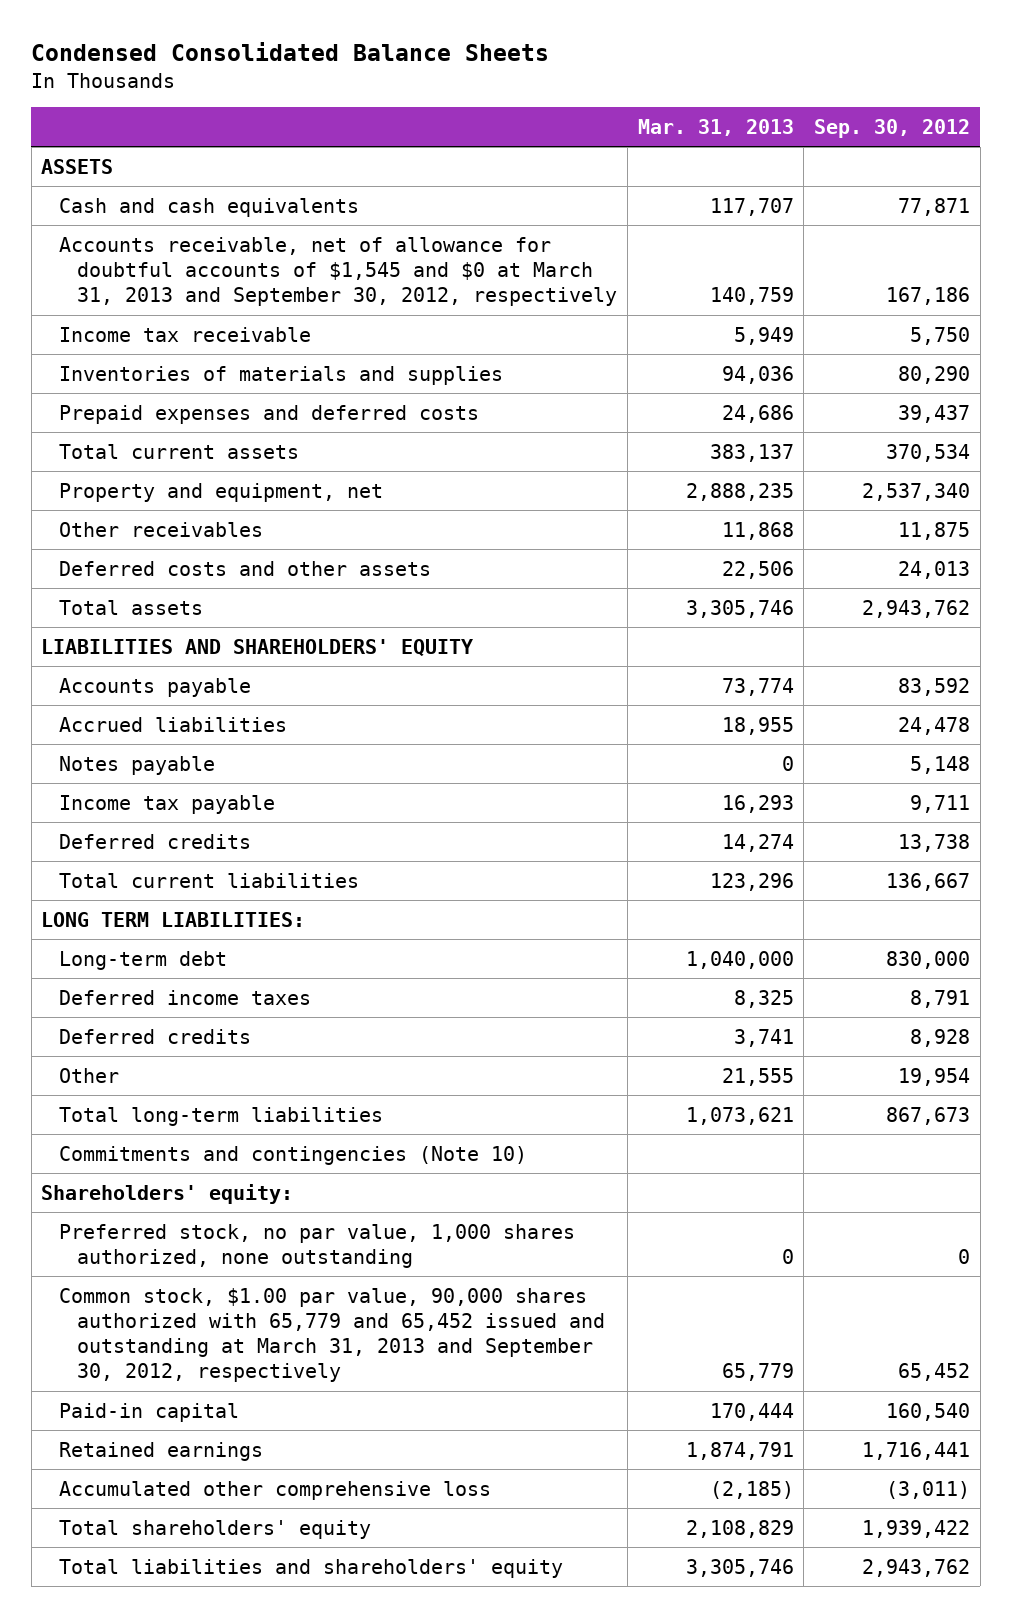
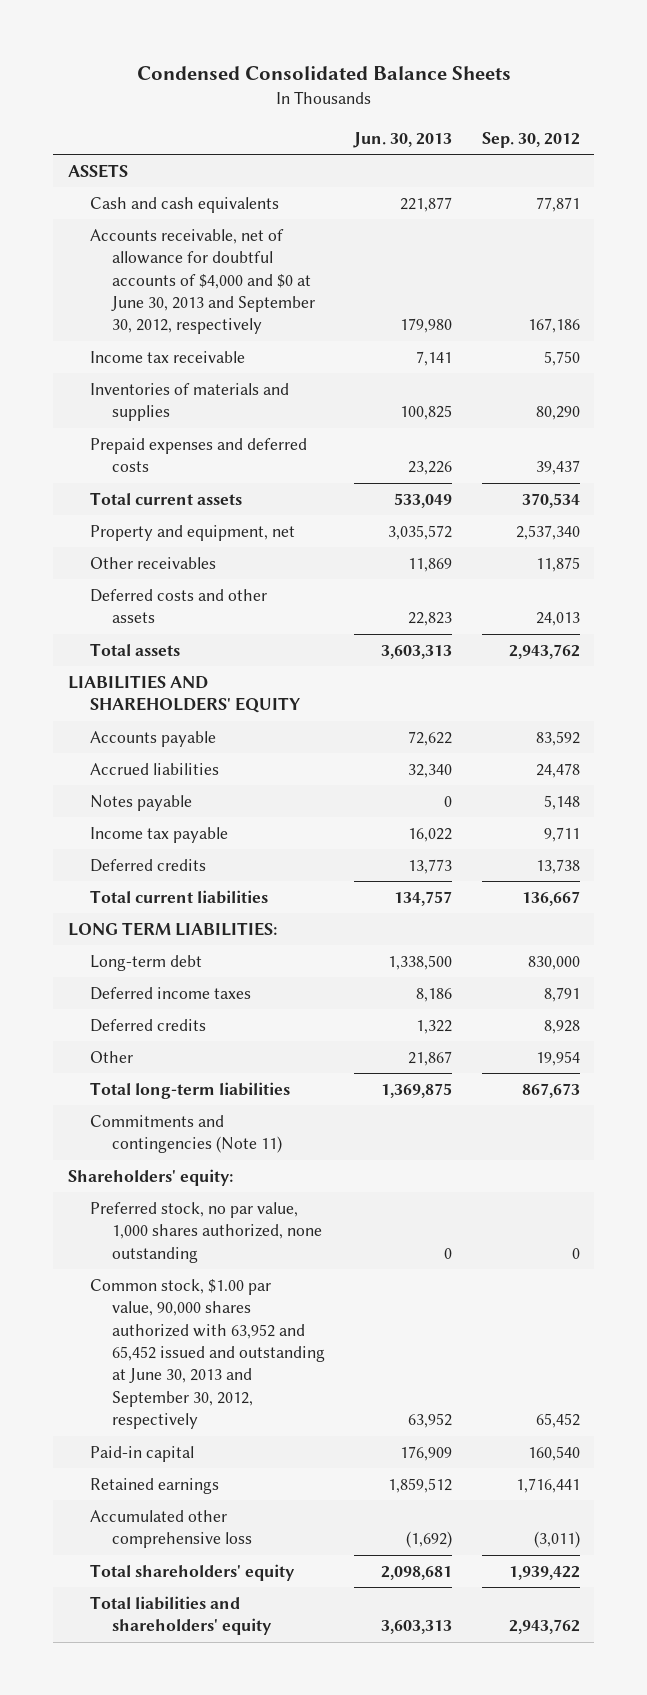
- | Mar. 31, 2013 | Sep. 30, 2012
+ | Jun. 30, 2013 | Sep. 30, 2012
- Accounts receivable, net of allowance for doubtful accounts of $1,545 and $0 at March 31, 2013 and September 30, 2012, respectively | 140,759 | 167,186
+ Accounts receivable, net of allowance for doubtful accounts of $4,000 and $0 at June 30, 2013 and September 30, 2012, respectively | 179,980 | 167,186
- Commitments and contingencies (Note 10)
+ Commitments and contingencies (Note 11)
- Common stock, $1.00 par value, 90,000 shares authorized with 65,779 and 65,452 issued and outstanding at March 31, 2013 and September 30, 2012, respectively | 65,779 | 65,452
+ Common stock, $1.00 par value, 90,000 shares authorized with 63,952 and 65,452 issued and outstanding at June 30, 2013 and September 30, 2012, respectively | 63,952 | 65,452

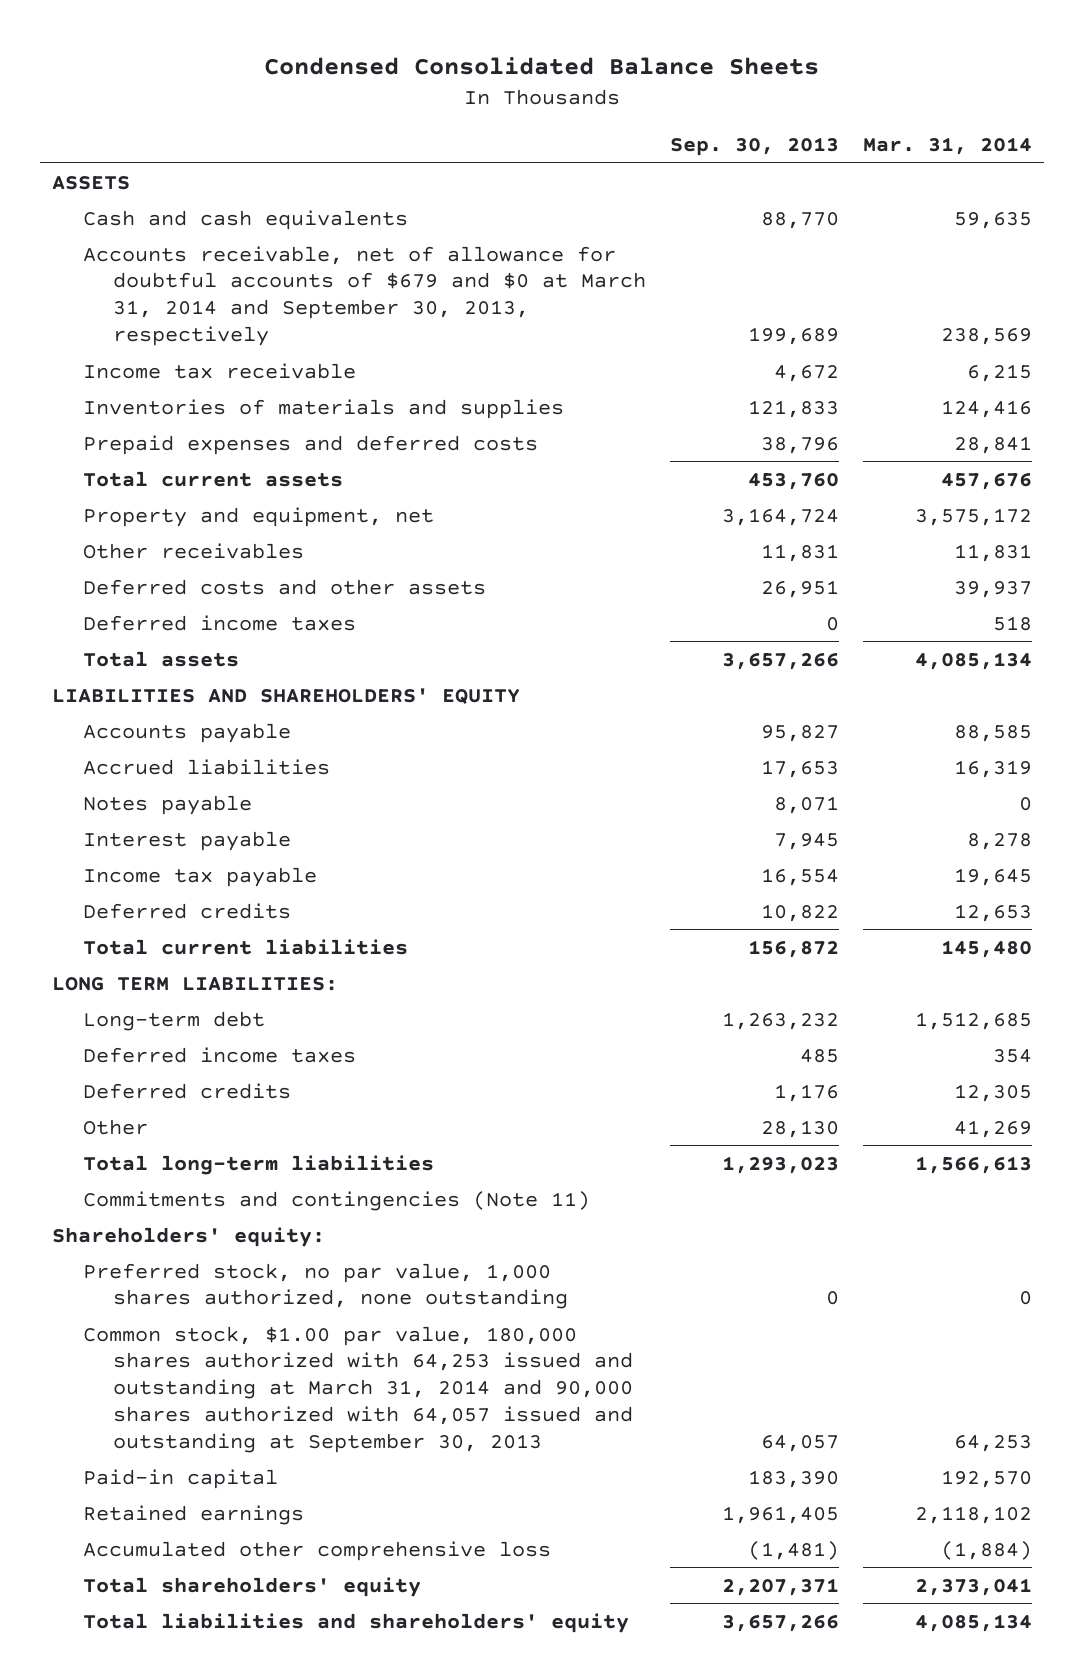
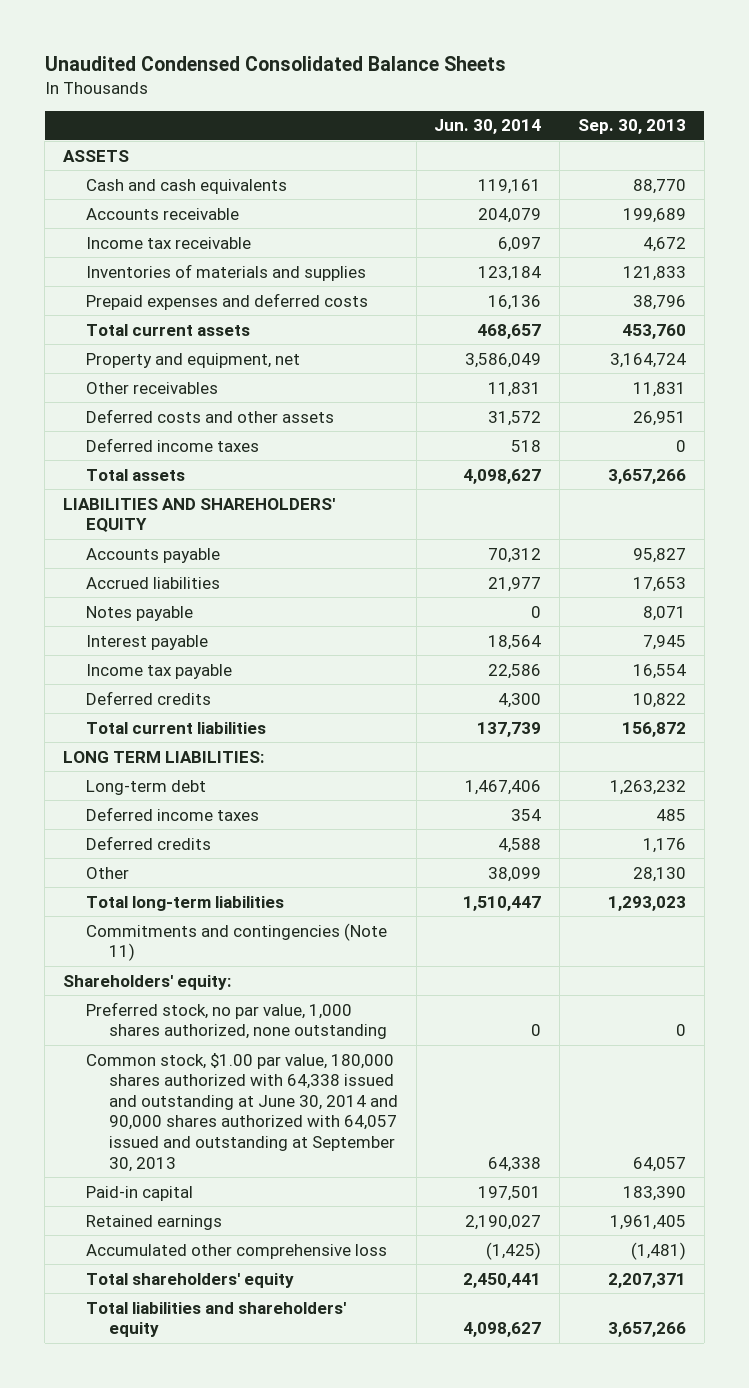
- Condensed Consolidated Balance Sheets
+ Unaudited Condensed Consolidated Balance Sheets
- | Sep. 30, 2013 | Mar. 31, 2014
+ | Jun. 30, 2014 | Sep. 30, 2013
- Accounts receivable, net of allowance for doubtful accounts of $679 and $0 at March 31, 2014 and September 30, 2013, respectively | 199,689 | 238,569
+ Accounts receivable | 204,079 | 199,689
- Common stock, $1.00 par value, 180,000 shares authorized with 64,253 issued and outstanding at March 31, 2014 and 90,000 shares authorized with 64,057 issued and outstanding at September 30, 2013 | 64,057 | 64,253
+ Common stock, $1.00 par value, 180,000 shares authorized with 64,338 issued and outstanding at June 30, 2014 and 90,000 shares authorized with 64,057 issued and outstanding at September 30, 2013 | 64,338 | 64,057

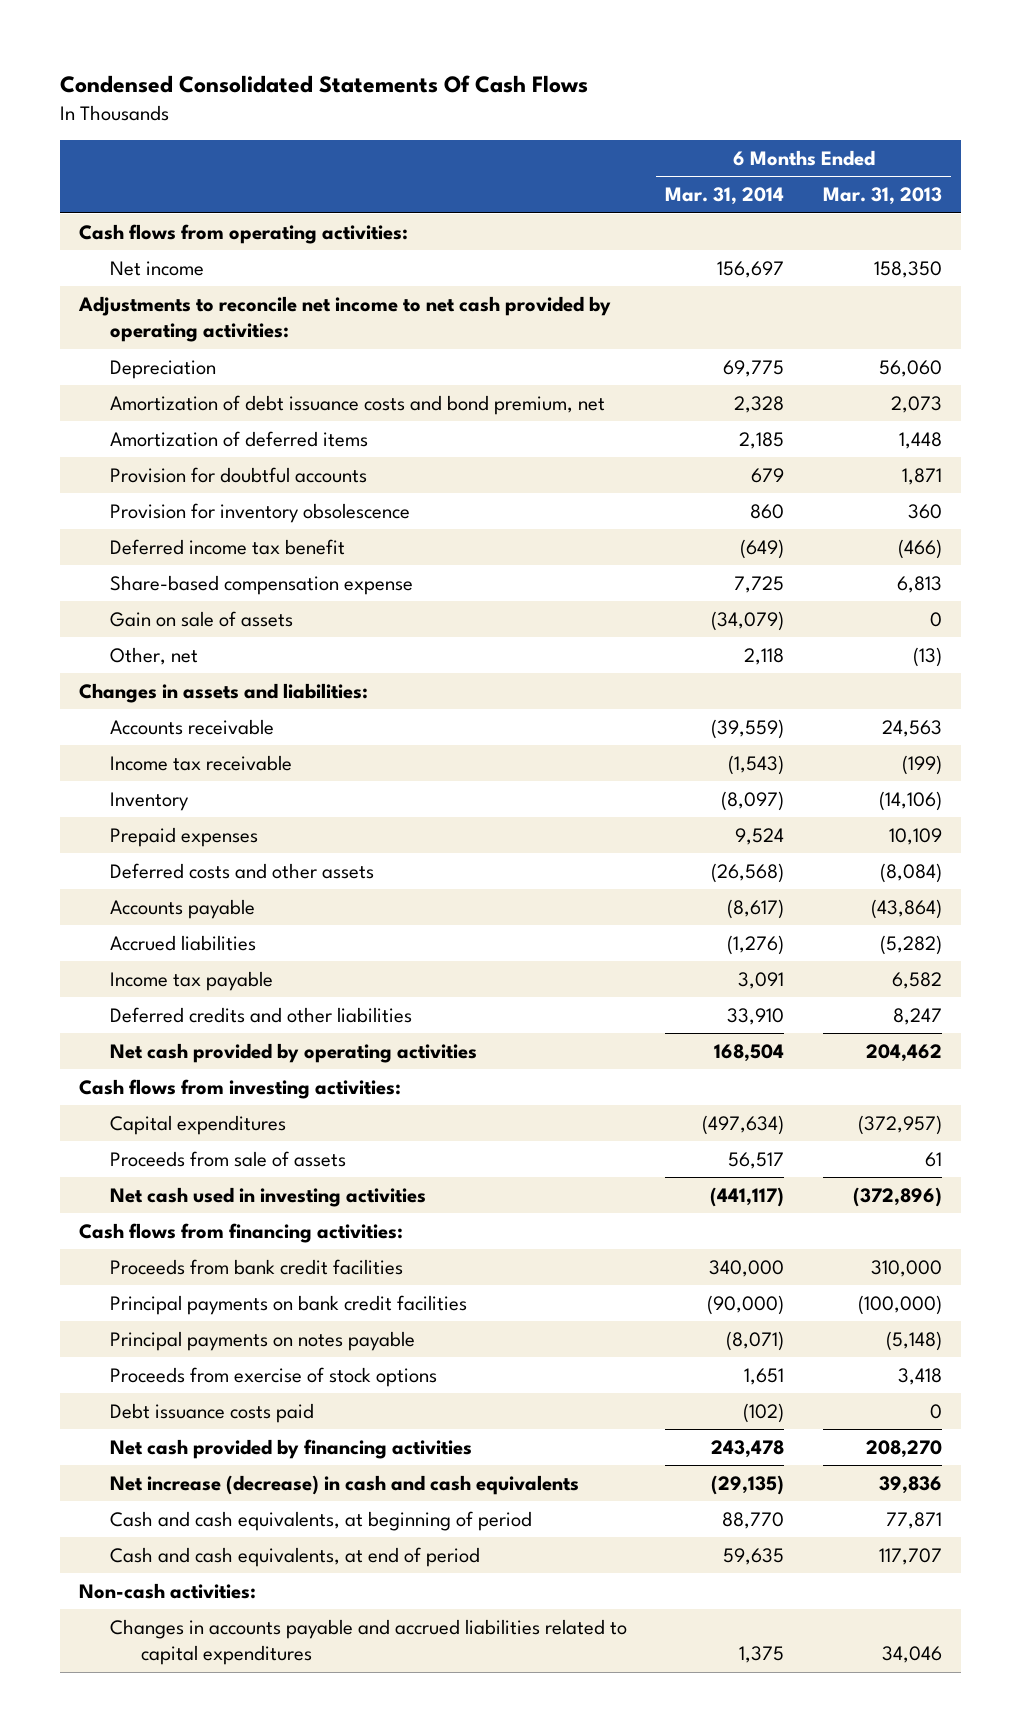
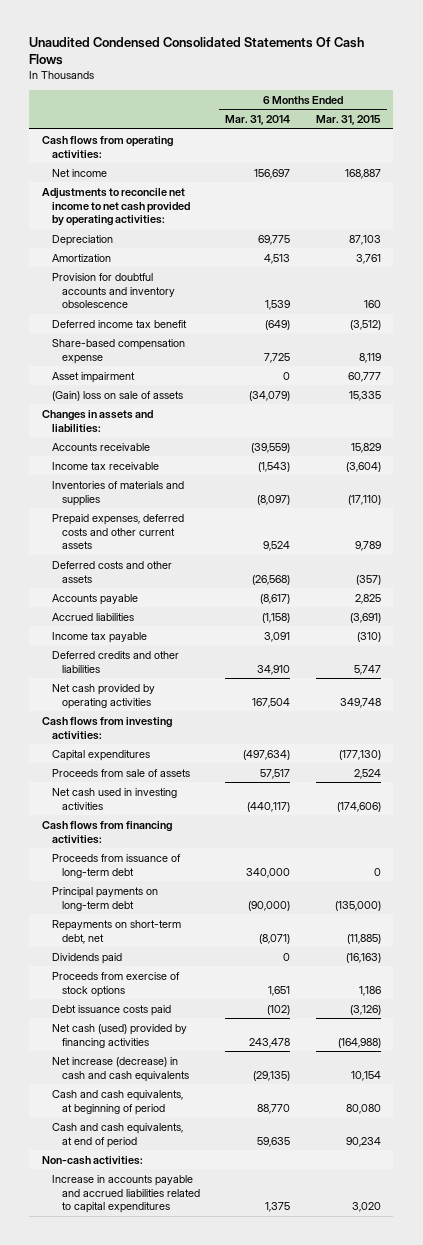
- Condensed Consolidated Statements Of Cash Flows
+ Unaudited Condensed Consolidated Statements Of Cash Flows
- | 6 Months Ended Mar. 31, 2014 | 6 Months Ended Mar. 31, 2013
+ | 6 Months Ended Mar. 31, 2014 | 6 Months Ended Mar. 31, 2015
- Amortization of debt issuance costs and bond premium, net | 2,328 | 2,073
- Amortization of deferred items | 2,185 | 1,448
- Provision for doubtful accounts | 679 | 1,871
- Provision for inventory obsolescence | 860 | 360
+ Amortization | 4,513 | 3,761
+ Provision for doubtful accounts and inventory obsolescence | 1,539 | 160
- Gain on sale of assets | (34,079) | 0
- Other, net | 2,118 | (13)
+ Asset impairment | 0 | 60,777
+ (Gain) loss on sale of assets | (34,079) | 15,335
- Inventory | (8,097) | (14,106)
- Prepaid expenses | 9,524 | 10,109
+ Inventories of materials and supplies | (8,097) | (17,110)
+ Prepaid expenses, deferred costs and other current assets | 9,524 | 9,789
- Accrued liabilities | (1,276) | (5,282)
+ Accrued liabilities | (1,158) | (3,691)
- Deferred credits and other liabilities | 33,910 | 8,247
- Net cash provided by operating activities | 168,504 | 204,462
+ Deferred credits and other liabilities | 34,910 | 5,747
+ Net cash provided by operating activities | 167,504 | 349,748
- Proceeds from sale of assets | 56,517 | 61
- Net cash used in investing activities | (441,117) | (372,896)
+ Proceeds from sale of assets | 57,517 | 2,524
+ Net cash used in investing activities | (440,117) | (174,606)
- Proceeds from bank credit facilities | 340,000 | 310,000
- Principal payments on bank credit facilities | (90,000) | (100,000)
- Principal payments on notes payable | (8,071) | (5,148)
+ Proceeds from issuance of long-term debt | 340,000 | 0
+ Principal payments on long-term debt | (90,000) | (135,000)
+ Repayments on short-term debt, net | (8,071) | (11,885)
+ Dividends paid | 0 | (16,163)
- Net cash provided by financing activities | 243,478 | 208,270
+ Net cash (used) provided by financing activities | 243,478 | (164,988)
- Changes in accounts payable and accrued liabilities related to capital expenditures | 1,375 | 34,046
+ Increase in accounts payable and accrued liabilities related to capital expenditures | 1,375 | 3,020

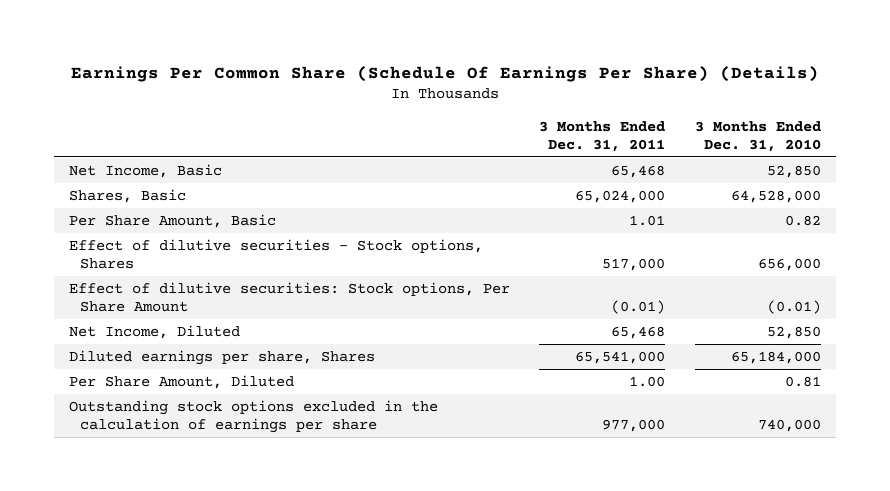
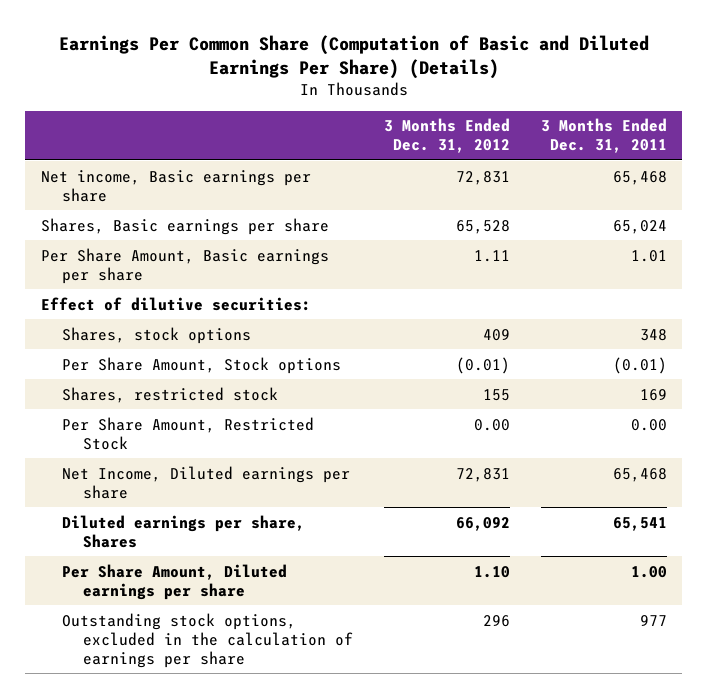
- Earnings Per Common Share (Schedule Of Earnings Per Share) (Details)
+ Earnings Per Common Share (Computation of Basic and Diluted Earnings Per Share) (Details)
- | 3 Months Ended Dec. 31, 2011 | 3 Months Ended Dec. 31, 2010
+ | 3 Months Ended Dec. 31, 2012 | 3 Months Ended Dec. 31, 2011
- Net Income, Basic | 65,468 | 52,850
- Shares, Basic | 65,024,000 | 64,528,000
- Per Share Amount, Basic | 1.01 | 0.82
- Effect of dilutive securities - Stock options, Shares | 517,000 | 656,000
- Effect of dilutive securities: Stock options, Per Share Amount | (0.01) | (0.01)
- Net Income, Diluted | 65,468 | 52,850
- Diluted earnings per share, Shares | 65,541,000 | 65,184,000
- Per Share Amount, Diluted | 1.00 | 0.81
- Outstanding stock options excluded in the calculation of earnings per share | 977,000 | 740,000
+ Net income, Basic earnings per share | 72,831 | 65,468
+ Shares, Basic earnings per share | 65,528 | 65,024
+ Per Share Amount, Basic earnings per share | 1.11 | 1.01
+ Effect of dilutive securities:
+ Shares, stock options | 409 | 348
+ Per Share Amount, Stock options | (0.01) | (0.01)
+ Shares, restricted stock | 155 | 169
+ Per Share Amount, Restricted Stock | 0.00 | 0.00
+ Net Income, Diluted earnings per share | 72,831 | 65,468
+ Diluted earnings per share, Shares | 66,092 | 65,541
+ Per Share Amount, Diluted earnings per share | 1.10 | 1.00
+ Outstanding stock options, excluded in the calculation of earnings per share | 296 | 977

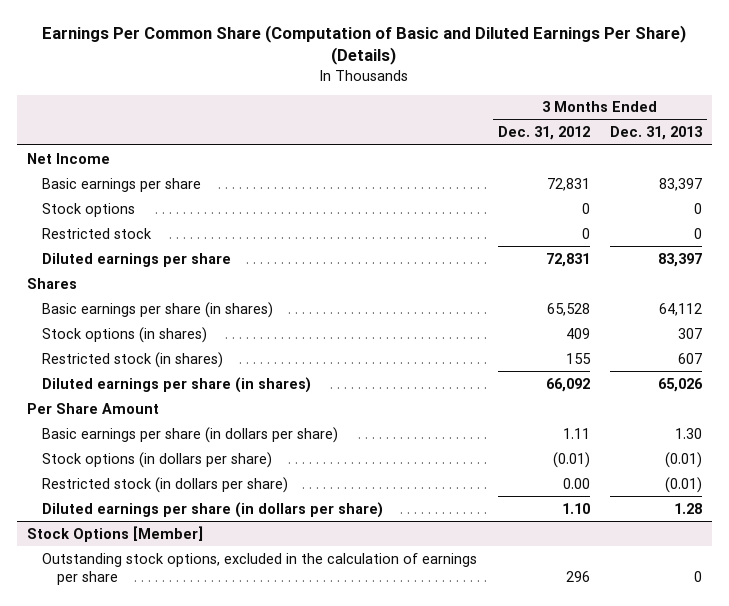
- | 3 Months Ended Dec. 31, 2012 | 3 Months Ended Dec. 31, 2011
+ | 3 Months Ended Dec. 31, 2012 | 3 Months Ended Dec. 31, 2013
- Net income, Basic earnings per share | 72,831 | 65,468
- Shares, Basic earnings per share | 65,528 | 65,024
- Per Share Amount, Basic earnings per share | 1.11 | 1.01
- Effect of dilutive securities:
- Shares, stock options | 409 | 348
- Per Share Amount, Stock options | (0.01) | (0.01)
- Shares, restricted stock | 155 | 169
- Per Share Amount, Restricted Stock | 0.00 | 0.00
- Net Income, Diluted earnings per share | 72,831 | 65,468
- Diluted earnings per share, Shares | 66,092 | 65,541
- Per Share Amount, Diluted earnings per share | 1.10 | 1.00
+ Net Income
+ Basic earnings per share | 72,831 | 83,397
+ Stock options | 0 | 0
+ Restricted stock | 0 | 0
+ Diluted earnings per share | 72,831 | 83,397
+ Shares
+ Basic earnings per share (in shares) | 65,528 | 64,112
+ Stock options (in shares) | 409 | 307
+ Restricted stock (in shares) | 155 | 607
+ Diluted earnings per share (in shares) | 66,092 | 65,026
+ Per Share Amount
+ Basic earnings per share (in dollars per share) | 1.11 | 1.30
+ Stock options (in dollars per share) | (0.01) | (0.01)
+ Restricted stock (in dollars per share) | 0.00 | (0.01)
+ Diluted earnings per share (in dollars per share) | 1.10 | 1.28
+ Stock Options [Member]

